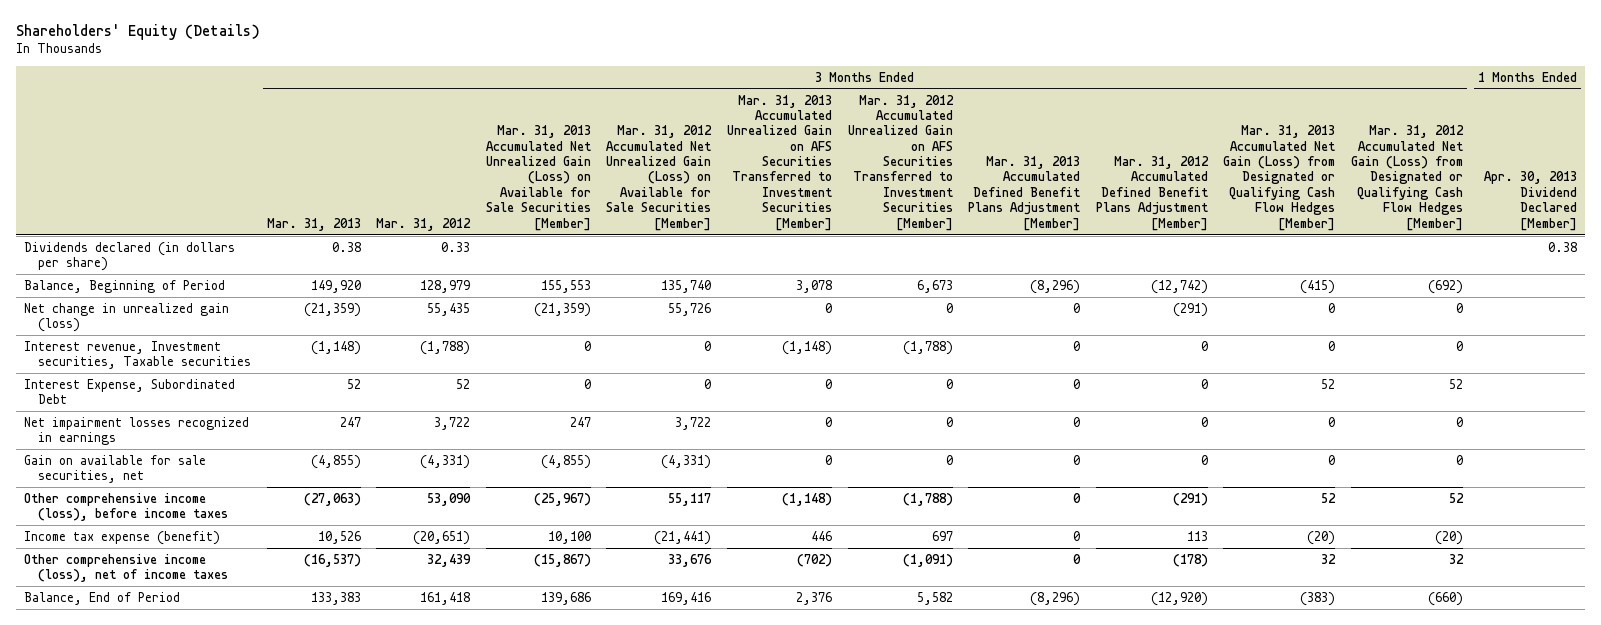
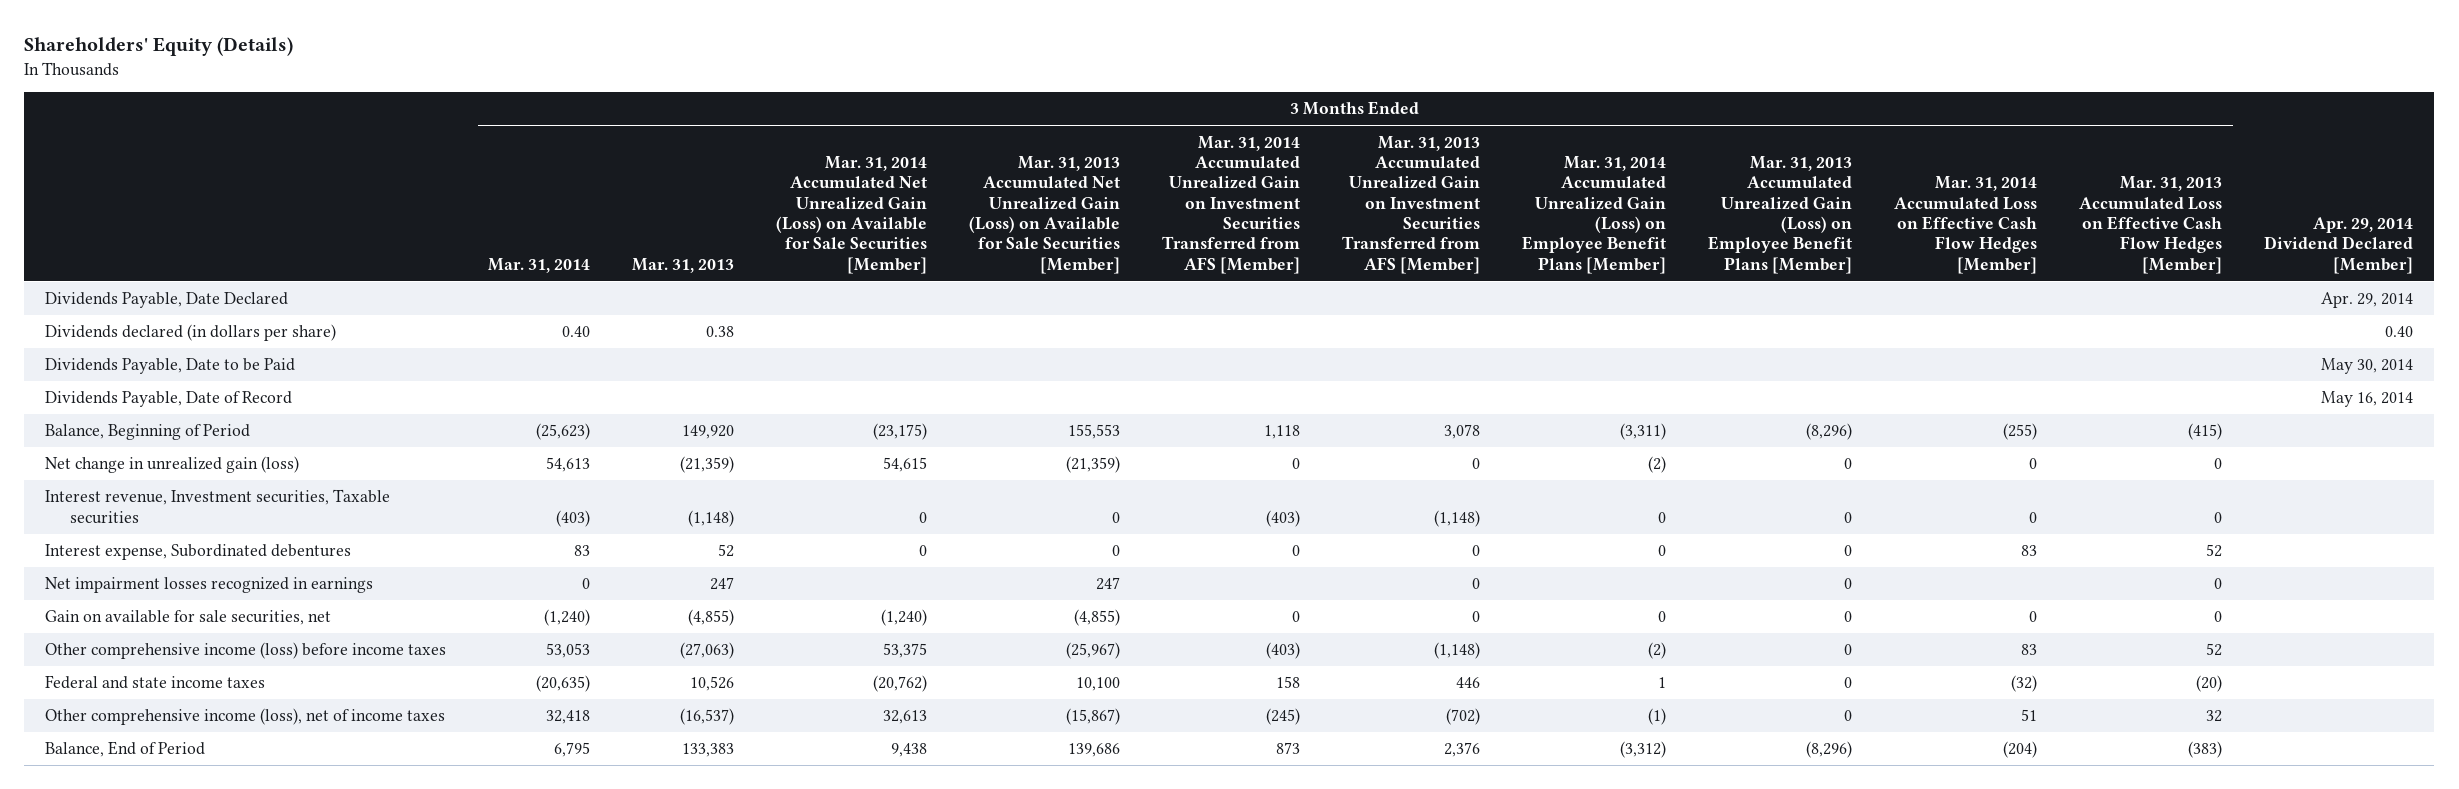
- | 3 Months Ended Mar. 31, 2013 | 3 Months Ended Mar. 31, 2012 | 3 Months Ended Mar. 31, 2013 Accumulated Net Unrealized Gain (Loss) on Available for Sale Securities [Member] | 3 Months Ended Mar. 31, 2012 Accumulated Net Unrealized Gain (Loss) on Available for Sale Securities [Member] | 3 Months Ended Mar. 31, 2013 Accumulated Unrealized Gain on AFS Securities Transferred to Investment Securities [Member] | 3 Months Ended Mar. 31, 2012 Accumulated Unrealized Gain on AFS Securities Transferred to Investment Securities [Member] | 3 Months Ended Mar. 31, 2013 Accumulated Defined Benefit Plans Adjustment [Member] | 3 Months Ended Mar. 31, 2012 Accumulated Defined Benefit Plans Adjustment [Member] | 3 Months Ended Mar. 31, 2013 Accumulated Net Gain (Loss) from Designated or Qualifying Cash Flow Hedges [Member] | 3 Months Ended Mar. 31, 2012 Accumulated Net Gain (Loss) from Designated or Qualifying Cash Flow Hedges [Member] | 1 Months Ended Apr. 30, 2013 Dividend Declared [Member]
+ | 3 Months Ended Mar. 31, 2014 | 3 Months Ended Mar. 31, 2013 | 3 Months Ended Mar. 31, 2014 Accumulated Net Unrealized Gain (Loss) on Available for Sale Securities [Member] | 3 Months Ended Mar. 31, 2013 Accumulated Net Unrealized Gain (Loss) on Available for Sale Securities [Member] | 3 Months Ended Mar. 31, 2014 Accumulated Unrealized Gain on Investment Securities Transferred from AFS [Member] | 3 Months Ended Mar. 31, 2013 Accumulated Unrealized Gain on Investment Securities Transferred from AFS [Member] | 3 Months Ended Mar. 31, 2014 Accumulated Unrealized Gain (Loss) on Employee Benefit Plans [Member] | 3 Months Ended Mar. 31, 2013 Accumulated Unrealized Gain (Loss) on Employee Benefit Plans [Member] | 3 Months Ended Mar. 31, 2014 Accumulated Loss on Effective Cash Flow Hedges [Member] | 3 Months Ended Mar. 31, 2013 Accumulated Loss on Effective Cash Flow Hedges [Member] | Apr. 29, 2014 Dividend Declared [Member]
+ Dividends Payable, Date Declared | | | | | | | | | | | Apr. 29, 2014
+ Dividends Payable, Date to be Paid | | | | | | | | | | | May 30, 2014
+ Dividends Payable, Date of Record | | | | | | | | | | | May 16, 2014
- Interest Expense, Subordinated Debt | 52 | 52 | 0 | 0 | 0 | 0 | 0 | 0 | 52 | 52 |
+ Interest expense, Subordinated debentures | 83 | 52 | 0 | 0 | 0 | 0 | 0 | 0 | 83 | 52 |
- Other comprehensive income (loss), before income taxes | (27,063) | 53,090 | (25,967) | 55,117 | (1,148) | (1,788) | 0 | (291) | 52 | 52 |
- Income tax expense (benefit) | 10,526 | (20,651) | 10,100 | (21,441) | 446 | 697 | 0 | 113 | (20) | (20) |
+ Other comprehensive income (loss) before income taxes | 53,053 | (27,063) | 53,375 | (25,967) | (403) | (1,148) | (2) | 0 | 83 | 52 |
+ Federal and state income taxes | (20,635) | 10,526 | (20,762) | 10,100 | 158 | 446 | 1 | 0 | (32) | (20) |

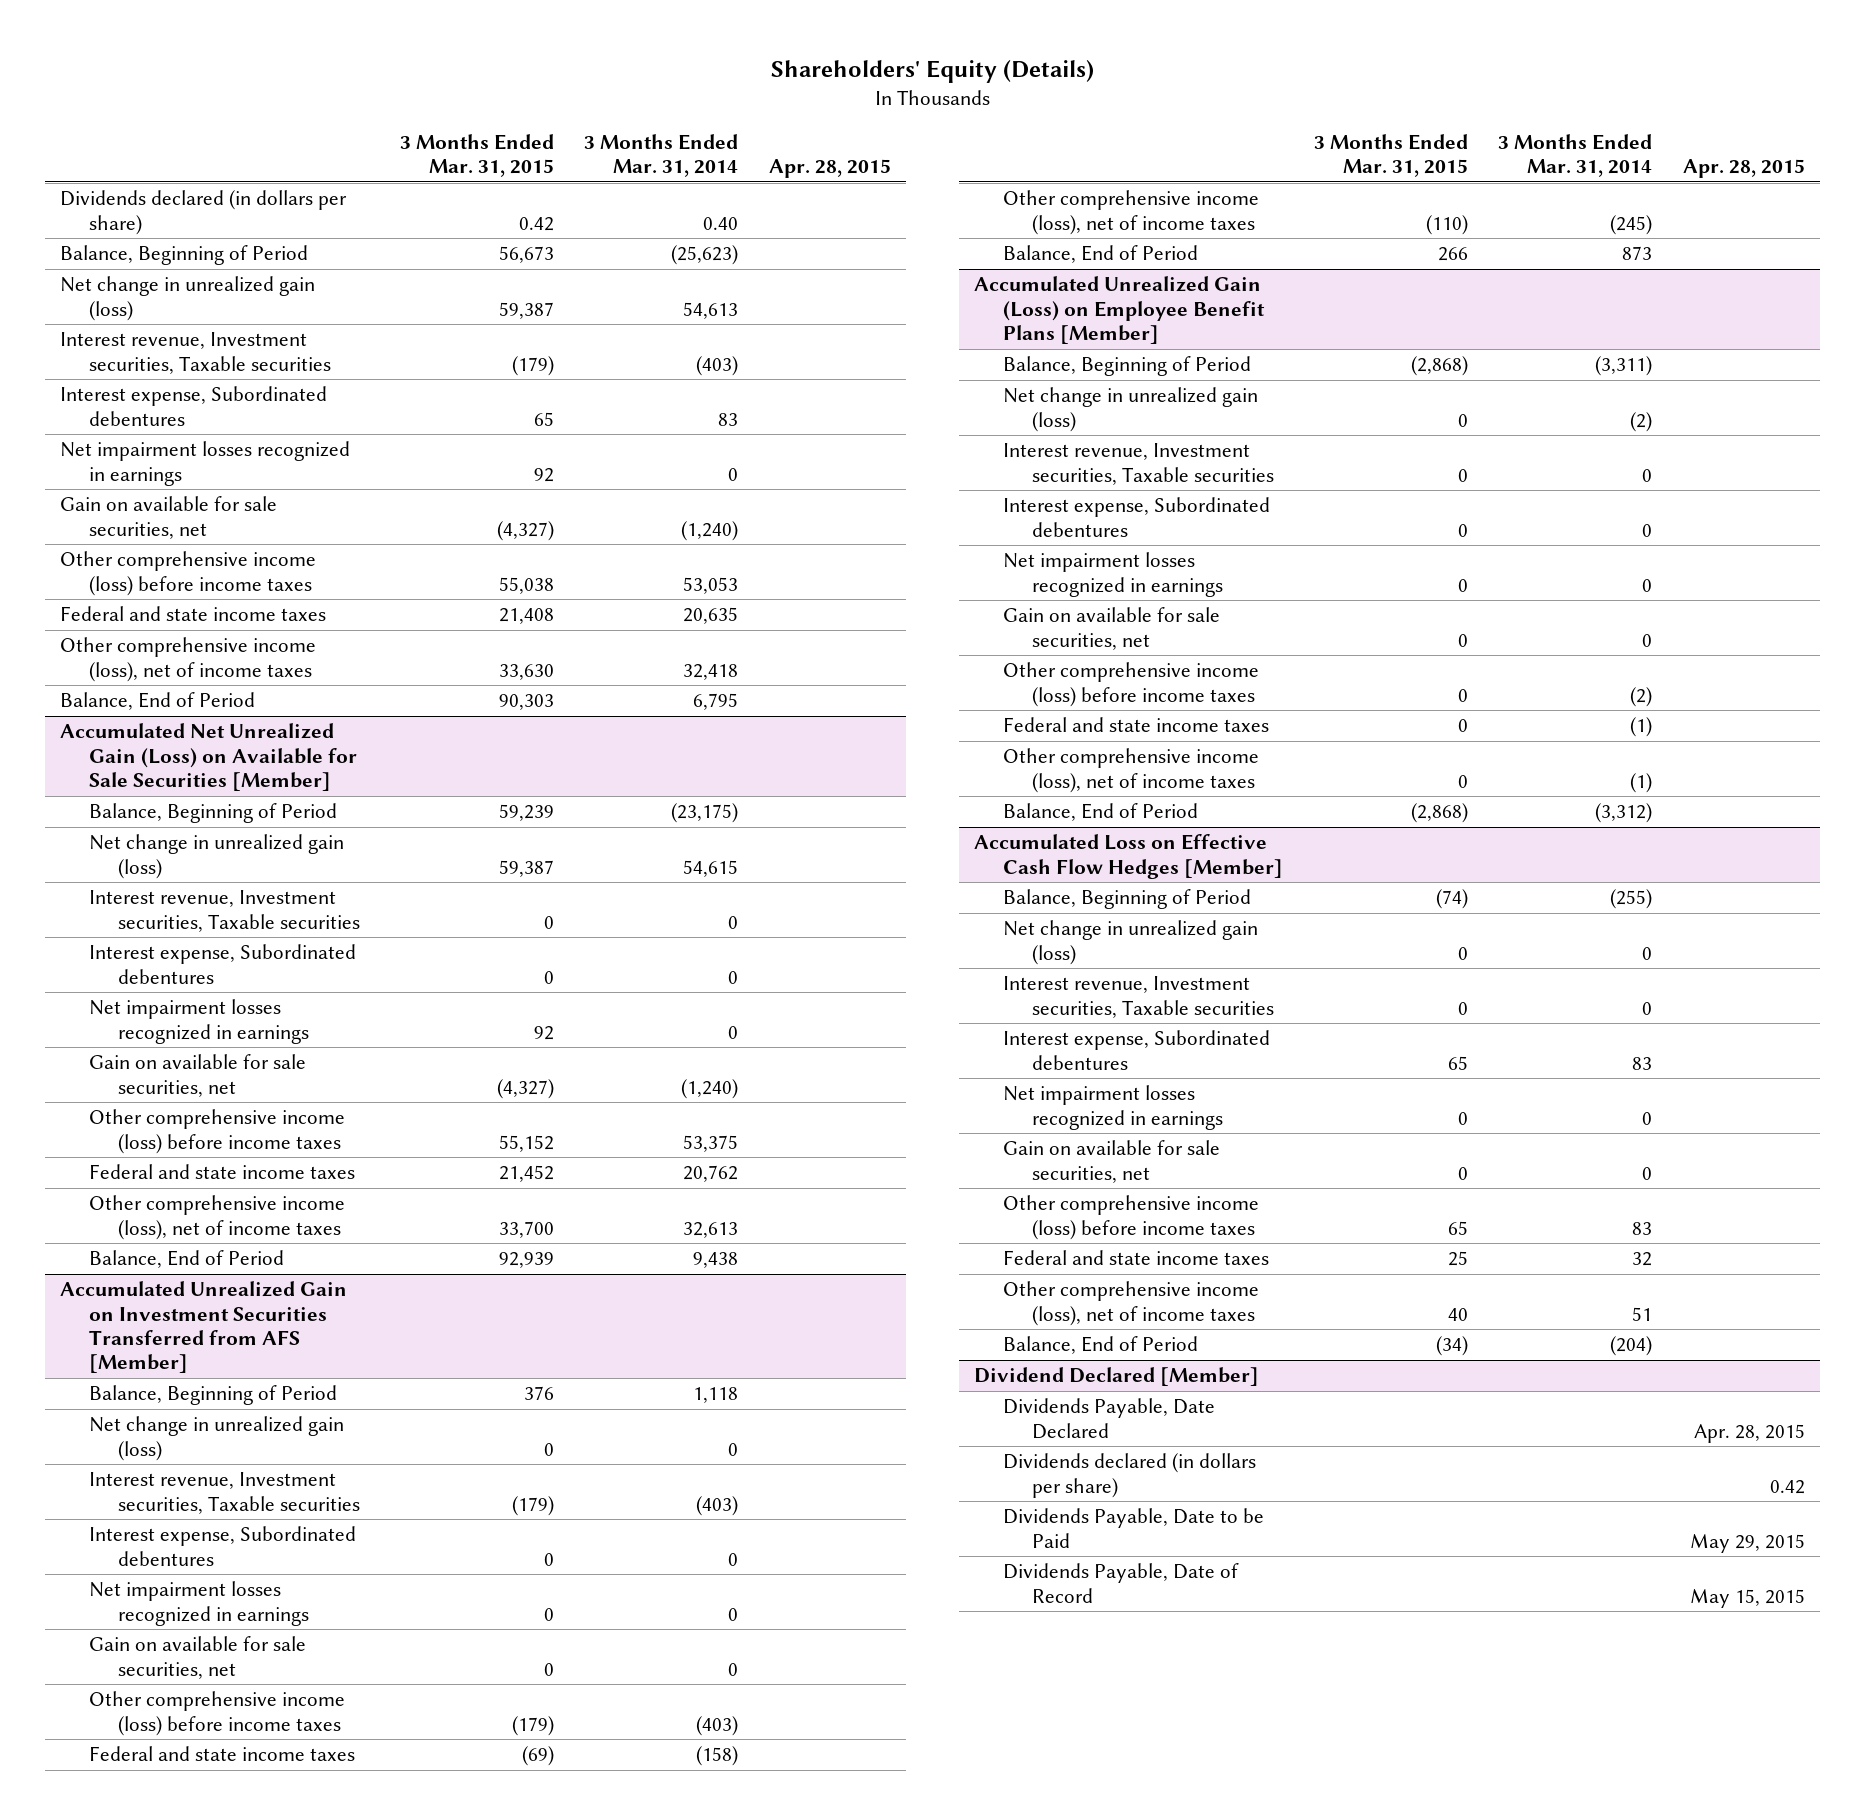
- | 3 Months Ended Mar. 31, 2014 | 3 Months Ended Mar. 31, 2013 | 3 Months Ended Mar. 31, 2014 Accumulated Net Unrealized Gain (Loss) on Available for Sale Securities [Member] | 3 Months Ended Mar. 31, 2013 Accumulated Net Unrealized Gain (Loss) on Available for Sale Securities [Member] | 3 Months Ended Mar. 31, 2014 Accumulated Unrealized Gain on Investment Securities Transferred from AFS [Member] | 3 Months Ended Mar. 31, 2013 Accumulated Unrealized Gain on Investment Securities Transferred from AFS [Member] | 3 Months Ended Mar. 31, 2014 Accumulated Unrealized Gain (Loss) on Employee Benefit Plans [Member] | 3 Months Ended Mar. 31, 2013 Accumulated Unrealized Gain (Loss) on Employee Benefit Plans [Member] | 3 Months Ended Mar. 31, 2014 Accumulated Loss on Effective Cash Flow Hedges [Member] | 3 Months Ended Mar. 31, 2013 Accumulated Loss on Effective Cash Flow Hedges [Member] | Apr. 29, 2014 Dividend Declared [Member]
+ | 3 Months Ended Mar. 31, 2015 | 3 Months Ended Mar. 31, 2014 | Apr. 28, 2015
- Dividends Payable, Date Declared | | | | | | | | | | | Apr. 29, 2014
- Dividends Payable, Date to be Paid | | | | | | | | | | | May 30, 2014
- Dividends Payable, Date of Record | | | | | | | | | | | May 16, 2014
- Federal and state income taxes | (20,635) | 10,526 | (20,762) | 10,100 | 158 | 446 | 1 | 0 | (32) | (20) |
+ Federal and state income taxes | 21,408 | 20,635 |
+ Accumulated Net Unrealized Gain (Loss) on Available for Sale Securities [Member]
+ Balance, Beginning of Period | 59,239 | (23,175) |
+ Net change in unrealized gain (loss) | 59,387 | 54,615 |
+ Interest revenue, Investment securities, Taxable securities | 0 | 0 |
+ Interest expense, Subordinated debentures | 0 | 0 |
+ Net impairment losses recognized in earnings | 92 | 0 |
+ Gain on available for sale securities, net | (4,327) | (1,240) |
+ Other comprehensive income (loss) before income taxes | 55,152 | 53,375 |
+ Federal and state income taxes | 21,452 | 20,762 |
+ Other comprehensive income (loss), net of income taxes | 33,700 | 32,613 |
+ Balance, End of Period | 92,939 | 9,438 |
+ Accumulated Unrealized Gain on Investment Securities Transferred from AFS [Member]
+ Balance, Beginning of Period | 376 | 1,118 |
+ Net change in unrealized gain (loss) | 0 | 0 |
+ Interest revenue, Investment securities, Taxable securities | (179) | (403) |
+ Interest expense, Subordinated debentures | 0 | 0 |
+ Net impairment losses recognized in earnings | 0 | 0 |
+ Gain on available for sale securities, net | 0 | 0 |
+ Other comprehensive income (loss) before income taxes | (179) | (403) |
+ Federal and state income taxes | (69) | (158) |
+ Other comprehensive income (loss), net of income taxes | (110) | (245) |
+ Balance, End of Period | 266 | 873 |
+ Accumulated Unrealized Gain (Loss) on Employee Benefit Plans [Member]
+ Balance, Beginning of Period | (2,868) | (3,311) |
+ Net change in unrealized gain (loss) | 0 | (2) |
+ Interest revenue, Investment securities, Taxable securities | 0 | 0 |
+ Interest expense, Subordinated debentures | 0 | 0 |
+ Net impairment losses recognized in earnings | 0 | 0 |
+ Gain on available for sale securities, net | 0 | 0 |
+ Other comprehensive income (loss) before income taxes | 0 | (2) |
+ Federal and state income taxes | 0 | (1) |
+ Other comprehensive income (loss), net of income taxes | 0 | (1) |
+ Balance, End of Period | (2,868) | (3,312) |
+ Accumulated Loss on Effective Cash Flow Hedges [Member]
+ Balance, Beginning of Period | (74) | (255) |
+ Net change in unrealized gain (loss) | 0 | 0 |
+ Interest revenue, Investment securities, Taxable securities | 0 | 0 |
+ Interest expense, Subordinated debentures | 65 | 83 |
+ Net impairment losses recognized in earnings | 0 | 0 |
+ Gain on available for sale securities, net | 0 | 0 |
+ Other comprehensive income (loss) before income taxes | 65 | 83 |
+ Federal and state income taxes | 25 | 32 |
+ Other comprehensive income (loss), net of income taxes | 40 | 51 |
+ Balance, End of Period | (34) | (204) |
+ Dividend Declared [Member]
+ Dividends Payable, Date Declared | | | Apr. 28, 2015
+ Dividends declared (in dollars per share) | | | 0.42
+ Dividends Payable, Date to be Paid | | | May 29, 2015
+ Dividends Payable, Date of Record | | | May 15, 2015

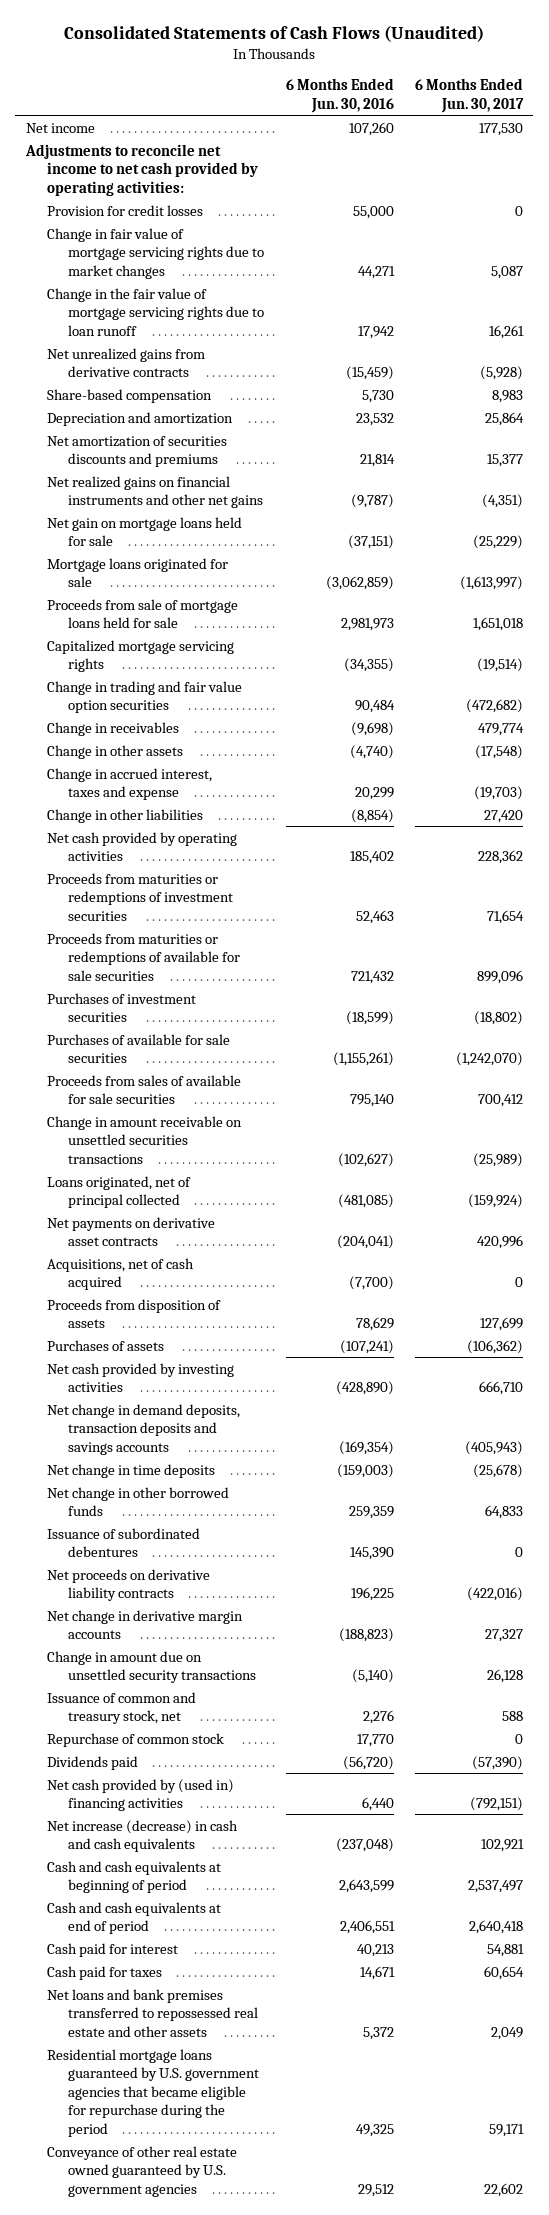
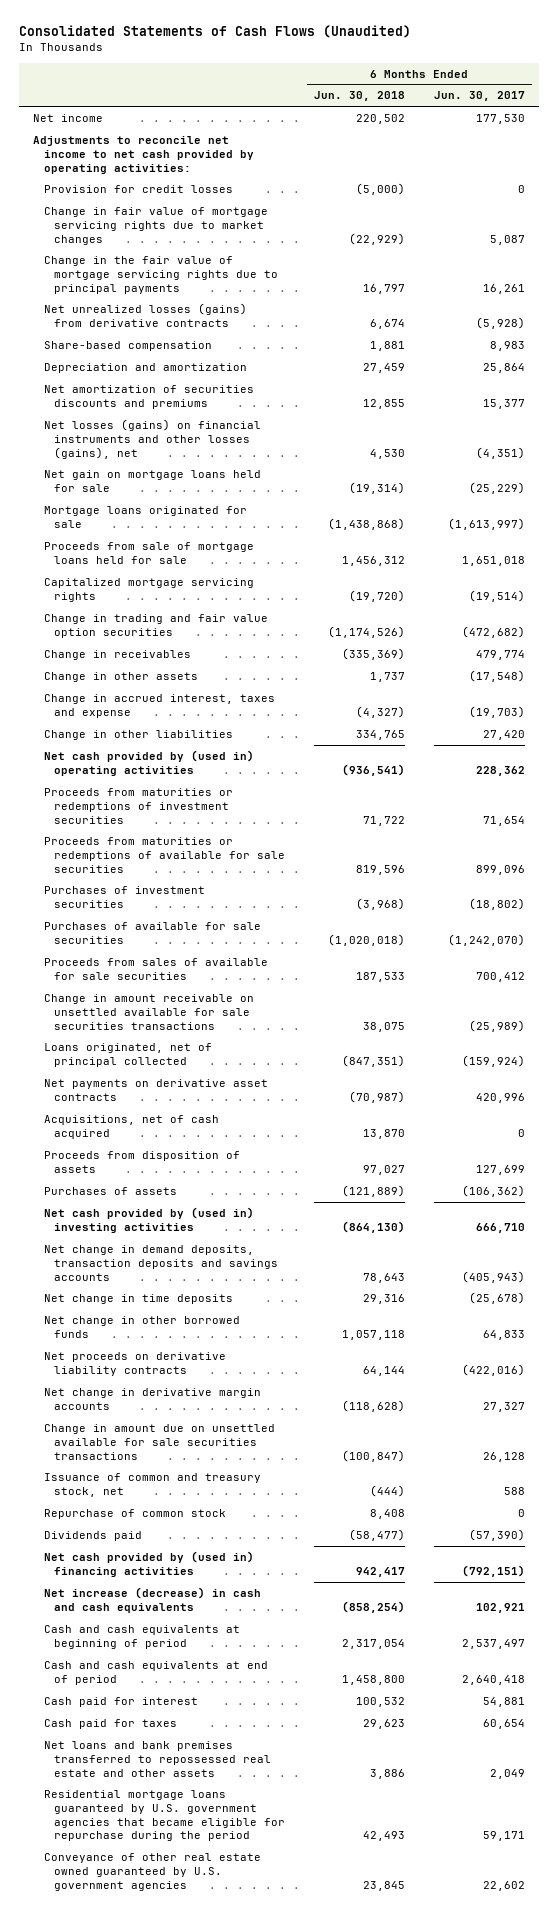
- | 6 Months Ended Jun. 30, 2016 | 6 Months Ended Jun. 30, 2017
+ | 6 Months Ended Jun. 30, 2018 | 6 Months Ended Jun. 30, 2017
- Change in the fair value of mortgage servicing rights due to loan runoff | 17,942 | 16,261
- Net unrealized gains from derivative contracts | (15,459) | (5,928)
+ Change in the fair value of mortgage servicing rights due to principal payments | 16,797 | 16,261
+ Net unrealized losses (gains) from derivative contracts | 6,674 | (5,928)
- Net realized gains on financial instruments and other net gains | (9,787) | (4,351)
+ Net losses (gains) on financial instruments and other losses (gains), net | 4,530 | (4,351)
- Net cash provided by operating activities | 185,402 | 228,362
+ Net cash provided by (used in) operating activities | (936,541) | 228,362
- Change in amount receivable on unsettled securities transactions | (102,627) | (25,989)
+ Change in amount receivable on unsettled available for sale securities transactions | 38,075 | (25,989)
- Net cash provided by investing activities | (428,890) | 666,710
+ Net cash provided by (used in) investing activities | (864,130) | 666,710
- Issuance of subordinated debentures | 145,390 | 0
- Change in amount due on unsettled security transactions | (5,140) | 26,128
+ Change in amount due on unsettled available for sale securities transactions | (100,847) | 26,128

